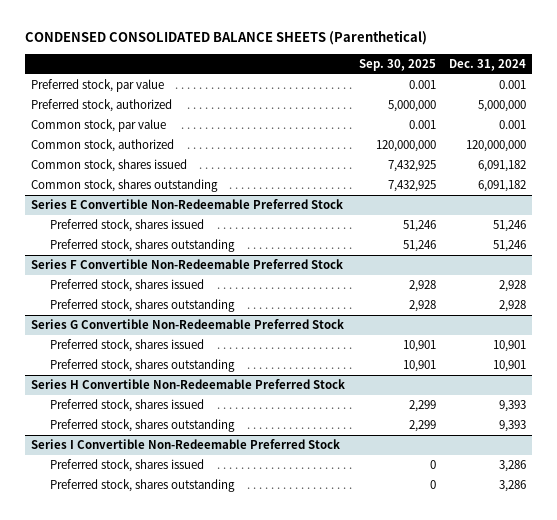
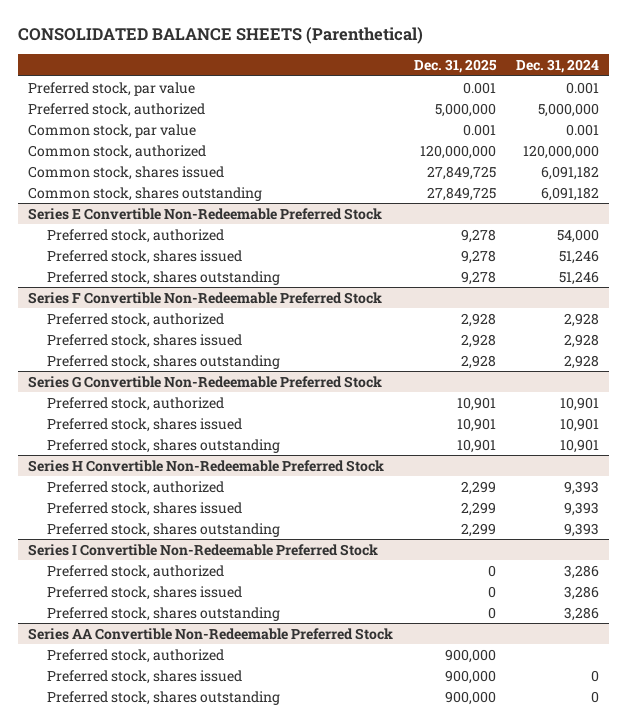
- CONDENSED CONSOLIDATED BALANCE SHEETS (Parenthetical)
+ CONSOLIDATED BALANCE SHEETS (Parenthetical)
- | Sep. 30, 2025 | Dec. 31, 2024
+ | Dec. 31, 2025 | Dec. 31, 2024
@ Series E Convertible Non-Redeemable Preferred Stock
+ Preferred stock, authorized | 9,278 | 54,000
@ Series F Convertible Non-Redeemable Preferred Stock
+ Preferred stock, authorized | 2,928 | 2,928
@ Series G Convertible Non-Redeemable Preferred Stock
+ Preferred stock, authorized | 10,901 | 10,901
@ Series H Convertible Non-Redeemable Preferred Stock
+ Preferred stock, authorized | 2,299 | 9,393
@ Series I Convertible Non-Redeemable Preferred Stock
+ Preferred stock, authorized | 0 | 3,286
+ Series AA Convertible Non-Redeemable Preferred Stock
+ Preferred stock, authorized | 900,000 |
+ Preferred stock, shares issued | 900,000 | 0
+ Preferred stock, shares outstanding | 900,000 | 0

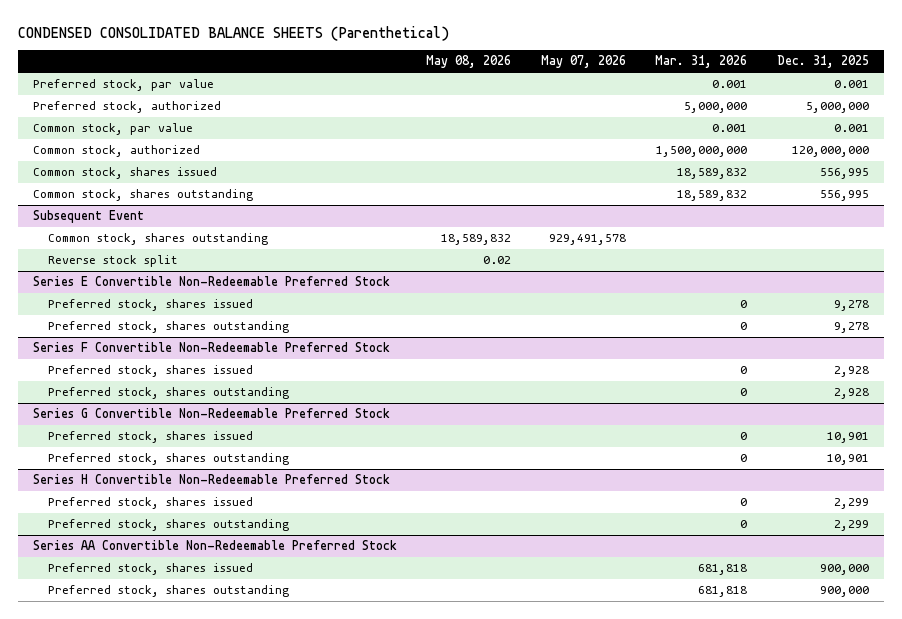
- CONSOLIDATED BALANCE SHEETS (Parenthetical)
+ CONDENSED CONSOLIDATED BALANCE SHEETS (Parenthetical)
- | Dec. 31, 2025 | Dec. 31, 2024
+ | May 08, 2026 | May 07, 2026 | Mar. 31, 2026 | Dec. 31, 2025
- Common stock, shares issued | 27,849,725 | 6,091,182
- Common stock, shares outstanding | 27,849,725 | 6,091,182
+ Common stock, shares issued | | | 18,589,832 | 556,995
+ Common stock, shares outstanding | | | 18,589,832 | 556,995
+ Subsequent Event
+ Common stock, shares outstanding | 18,589,832 | 929,491,578 | |
+ Reverse stock split | 0.02 | | |
@ Series E Convertible Non-Redeemable Preferred Stock
- Preferred stock, authorized | 9,278 | 54,000
@ Series F Convertible Non-Redeemable Preferred Stock
- Preferred stock, authorized | 2,928 | 2,928
@ Series G Convertible Non-Redeemable Preferred Stock
- Preferred stock, authorized | 10,901 | 10,901
@ Series H Convertible Non-Redeemable Preferred Stock
- Preferred stock, authorized | 2,299 | 9,393
- Series I Convertible Non-Redeemable Preferred Stock
- Preferred stock, authorized | 0 | 3,286
- Preferred stock, shares issued | 0 | 3,286
- Preferred stock, shares outstanding | 0 | 3,286
@ Series AA Convertible Non-Redeemable Preferred Stock
- Preferred stock, authorized | 900,000 |

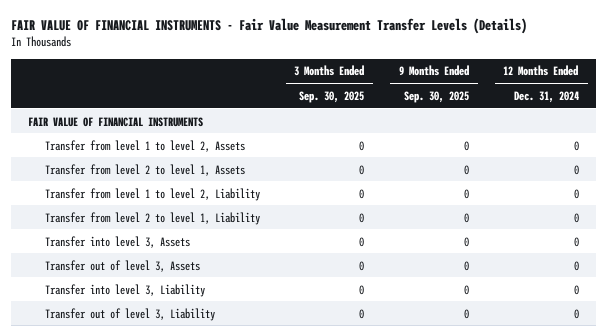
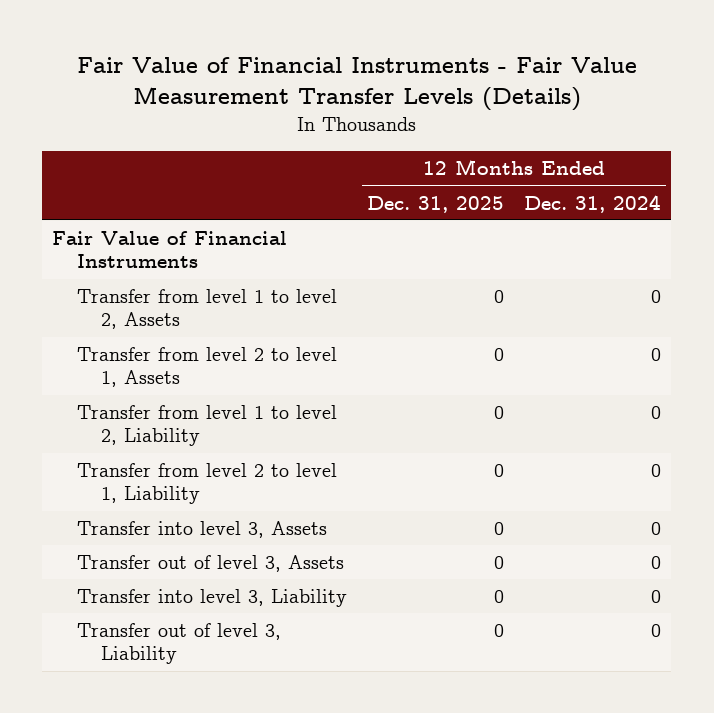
- FAIR VALUE OF FINANCIAL INSTRUMENTS - Fair Value Measurement Transfer Levels (Details)
+ Fair Value of Financial Instruments - Fair Value Measurement Transfer Levels (Details)
- | 3 Months Ended Sep. 30, 2025 | 9 Months Ended Sep. 30, 2025 | 12 Months Ended Dec. 31, 2024
+ | 12 Months Ended Dec. 31, 2025 | 12 Months Ended Dec. 31, 2024
- FAIR VALUE OF FINANCIAL INSTRUMENTS
+ Fair Value of Financial Instruments

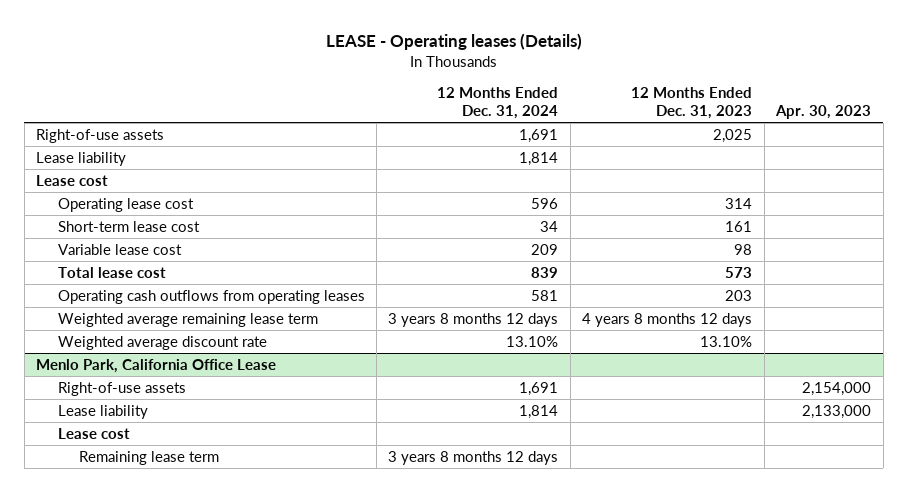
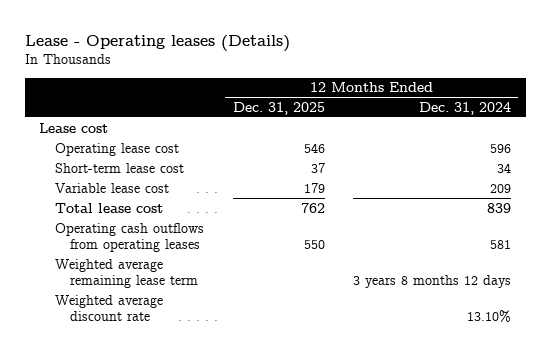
- LEASE - Operating leases (Details)
+ Lease - Operating leases (Details)
- | 12 Months Ended Dec. 31, 2024 | 12 Months Ended Dec. 31, 2023 | Apr. 30, 2023
+ | 12 Months Ended Dec. 31, 2025 | 12 Months Ended Dec. 31, 2024
- Right-of-use assets | 1,691 | 2,025 |
- Lease liability | 1,814 | |
- Menlo Park, California Office Lease
- Right-of-use assets | 1,691 | | 2,154,000
- Lease liability | 1,814 | | 2,133,000
- Lease cost
- Remaining lease term | 3 years 8 months 12 days | |

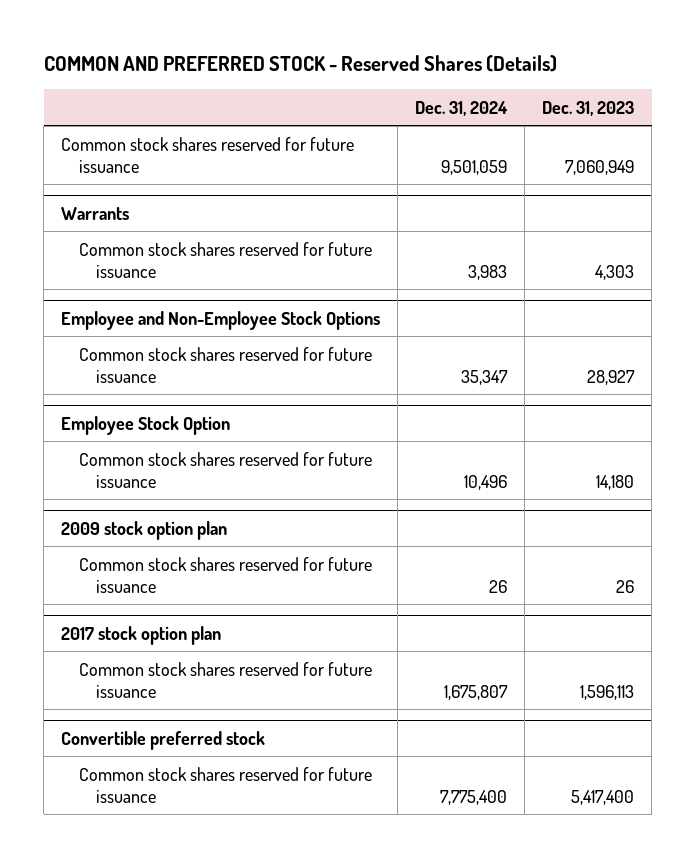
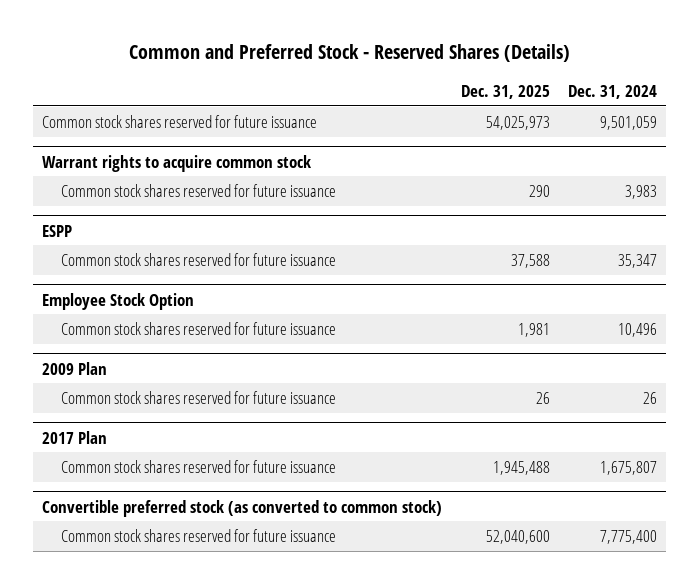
- COMMON AND PREFERRED STOCK - Reserved Shares (Details)
+ Common and Preferred Stock - Reserved Shares (Details)
- | Dec. 31, 2024 | Dec. 31, 2023
+ | Dec. 31, 2025 | Dec. 31, 2024
- Warrants
+ Warrant rights to acquire common stock
- Employee and Non-Employee Stock Options
+ ESPP
- 2009 stock option plan
+ 2009 Plan
- 2017 stock option plan
+ 2017 Plan
- Convertible preferred stock
+ Convertible preferred stock (as converted to common stock)

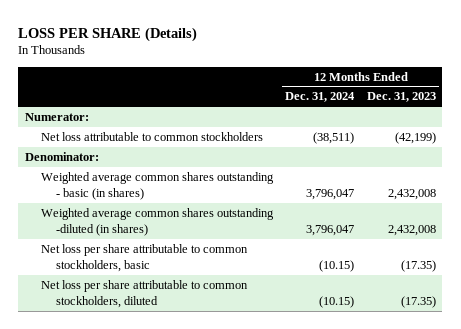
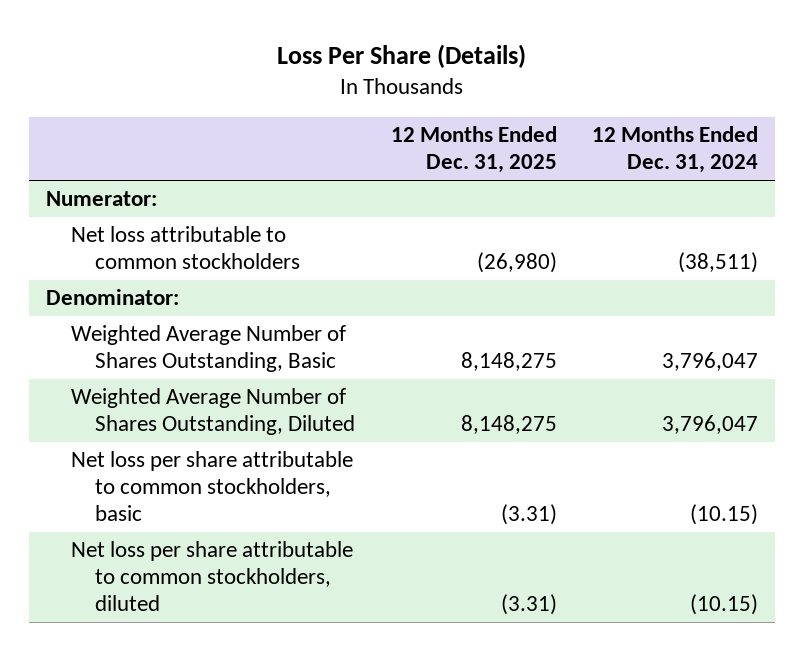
- LOSS PER SHARE (Details)
+ Loss Per Share (Details)
- | 12 Months Ended Dec. 31, 2024 | 12 Months Ended Dec. 31, 2023
+ | 12 Months Ended Dec. 31, 2025 | 12 Months Ended Dec. 31, 2024
- Weighted average common shares outstanding - basic (in shares) | 3,796,047 | 2,432,008
- Weighted average common shares outstanding -diluted (in shares) | 3,796,047 | 2,432,008
+ Weighted Average Number of Shares Outstanding, Basic | 8,148,275 | 3,796,047
+ Weighted Average Number of Shares Outstanding, Diluted | 8,148,275 | 3,796,047

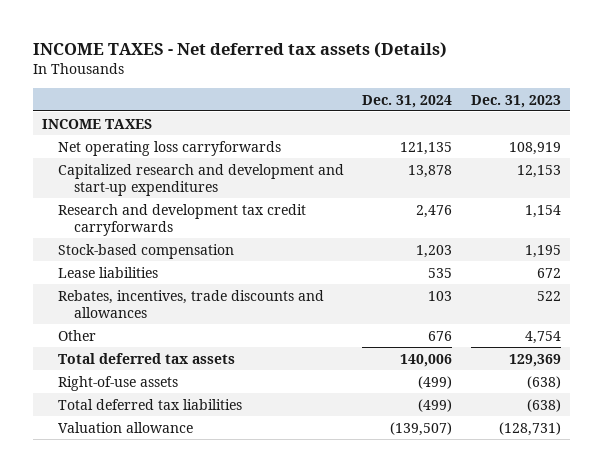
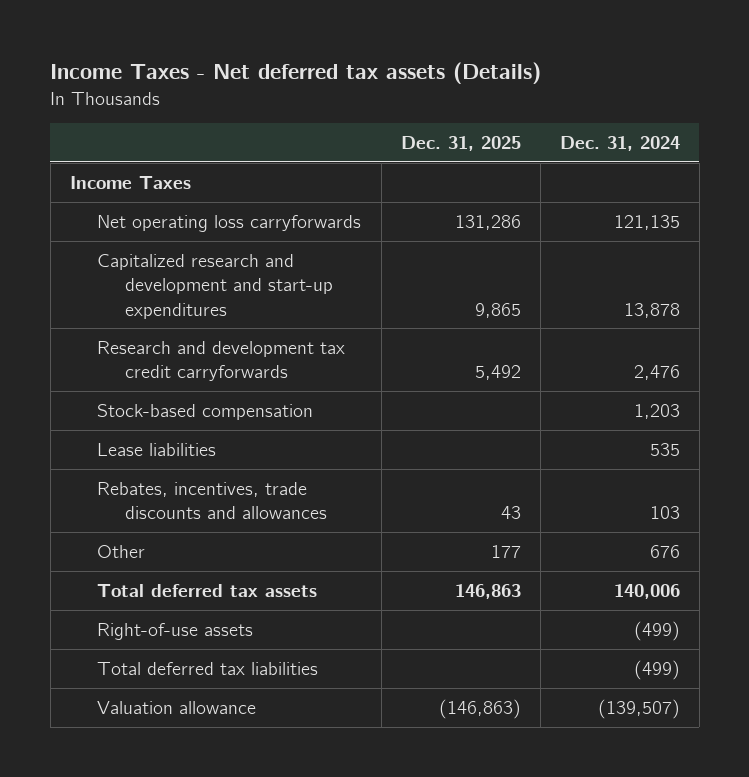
- INCOME TAXES - Net deferred tax assets (Details)
+ Income Taxes - Net deferred tax assets (Details)
- | Dec. 31, 2024 | Dec. 31, 2023
+ | Dec. 31, 2025 | Dec. 31, 2024
- INCOME TAXES
+ Income Taxes

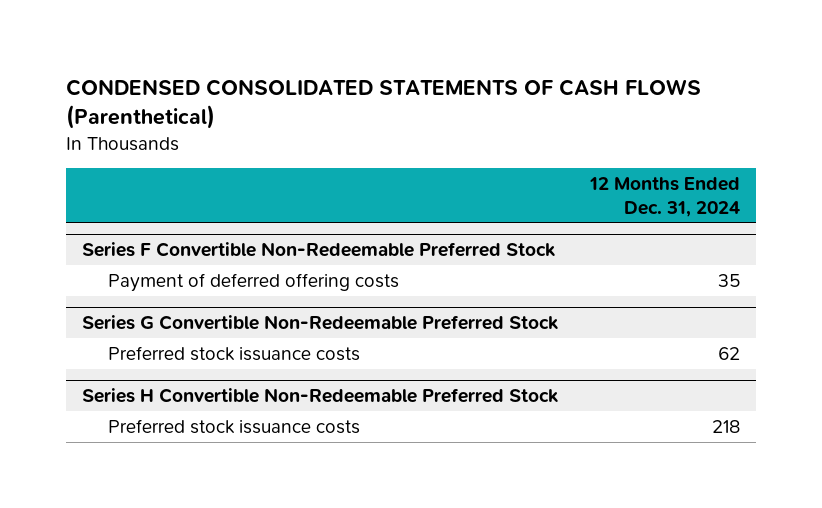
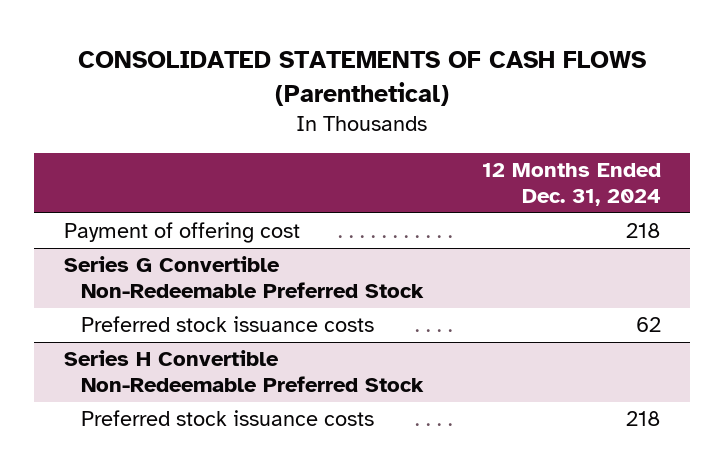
- CONDENSED CONSOLIDATED STATEMENTS OF CASH FLOWS (Parenthetical)
+ CONSOLIDATED STATEMENTS OF CASH FLOWS (Parenthetical)
- Series F Convertible Non-Redeemable Preferred Stock
- Payment of deferred offering costs | 35
+ Payment of offering cost | 218

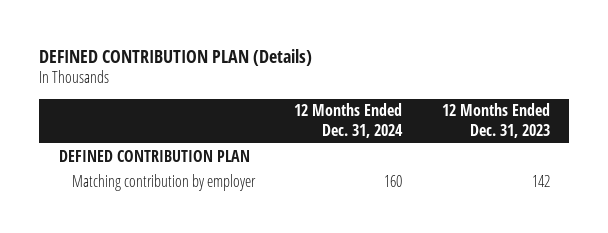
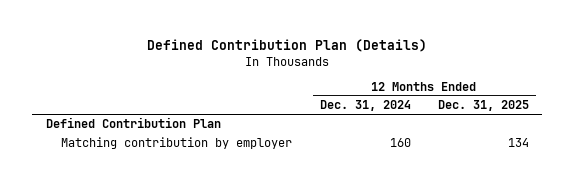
- DEFINED CONTRIBUTION PLAN (Details)
+ Defined Contribution Plan (Details)
- | 12 Months Ended Dec. 31, 2024 | 12 Months Ended Dec. 31, 2023
+ | 12 Months Ended Dec. 31, 2024 | 12 Months Ended Dec. 31, 2025
- DEFINED CONTRIBUTION PLAN
+ Defined Contribution Plan

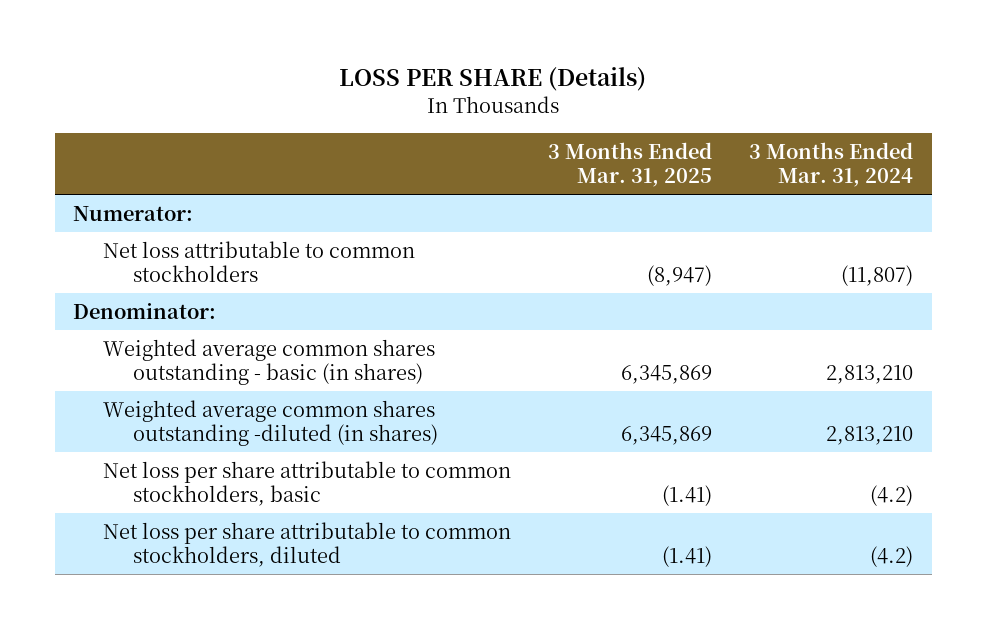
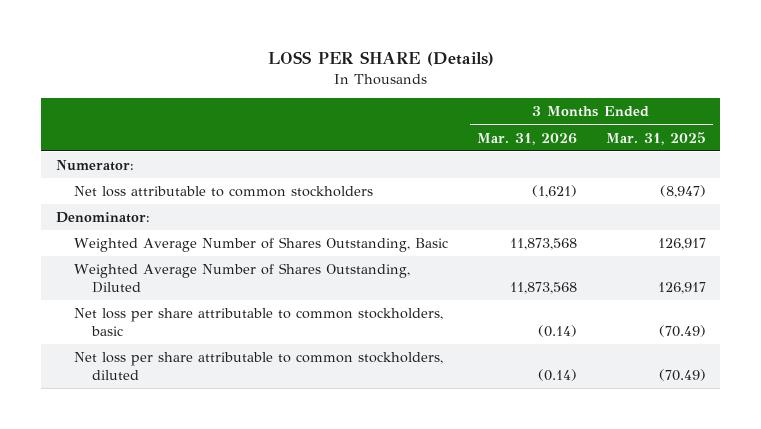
- | 3 Months Ended Mar. 31, 2025 | 3 Months Ended Mar. 31, 2024
+ | 3 Months Ended Mar. 31, 2026 | 3 Months Ended Mar. 31, 2025
- Weighted average common shares outstanding - basic (in shares) | 6,345,869 | 2,813,210
- Weighted average common shares outstanding -diluted (in shares) | 6,345,869 | 2,813,210
- Net loss per share attributable to common stockholders, basic | (1.41) | (4.2)
- Net loss per share attributable to common stockholders, diluted | (1.41) | (4.2)
+ Weighted Average Number of Shares Outstanding, Basic | 11,873,568 | 126,917
+ Weighted Average Number of Shares Outstanding, Diluted | 11,873,568 | 126,917
+ Net loss per share attributable to common stockholders, basic | (0.14) | (70.49)
+ Net loss per share attributable to common stockholders, diluted | (0.14) | (70.49)

